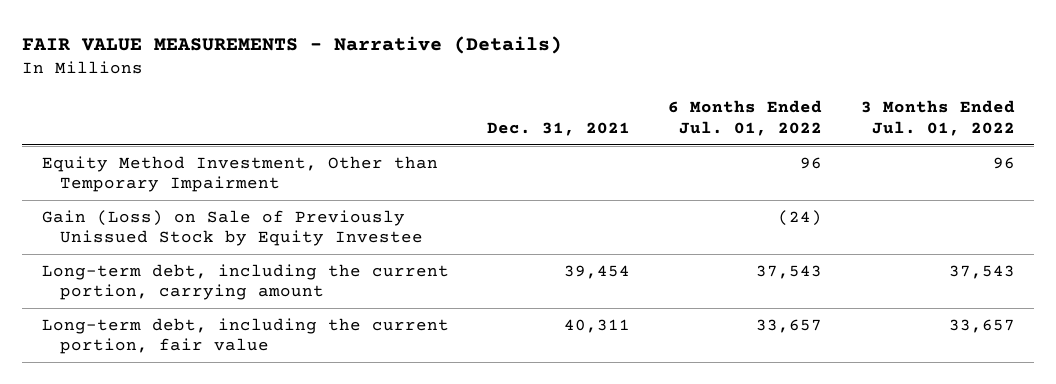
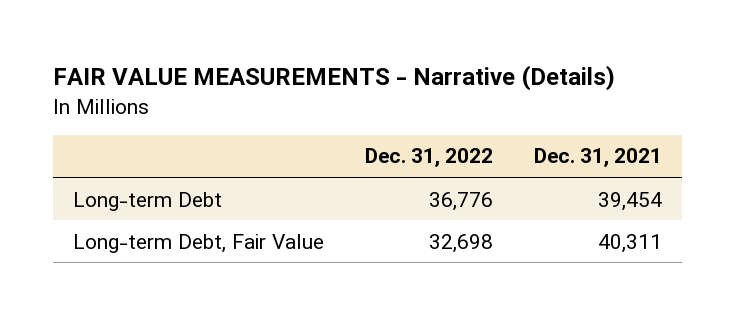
- | Dec. 31, 2021 | 6 Months Ended Jul. 01, 2022 | 3 Months Ended Jul. 01, 2022
+ | Dec. 31, 2022 | Dec. 31, 2021
- Equity Method Investment, Other than Temporary Impairment | | 96 | 96
- Gain (Loss) on Sale of Previously Unissued Stock by Equity Investee | | (24) |
- Long-term debt, including the current portion, carrying amount | 39,454 | 37,543 | 37,543
- Long-term debt, including the current portion, fair value | 40,311 | 33,657 | 33,657
+ Long-term Debt | 36,776 | 39,454
+ Long-term Debt, Fair Value | 32,698 | 40,311

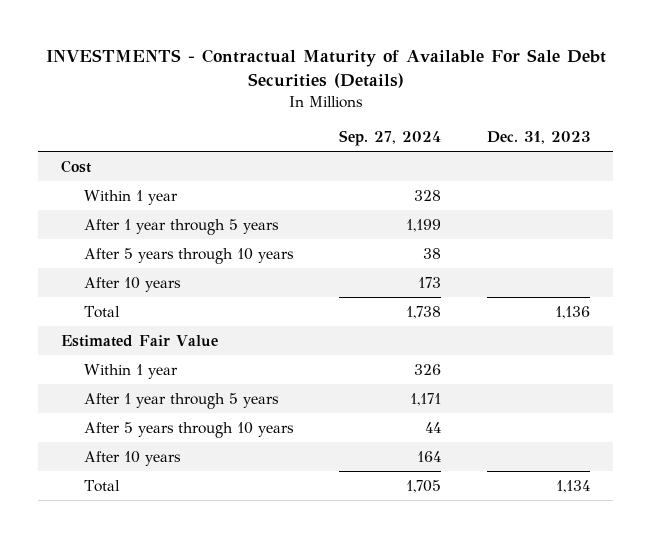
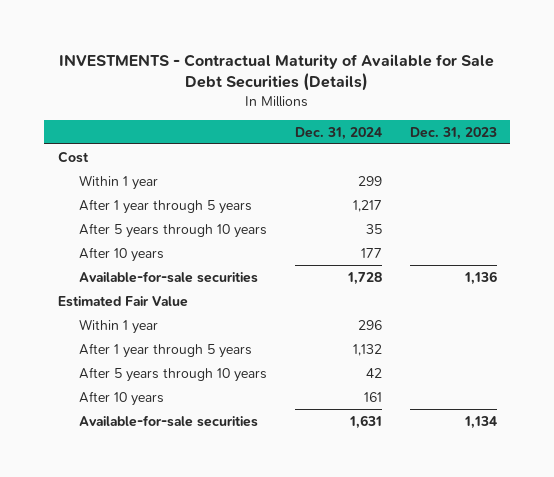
- INVESTMENTS - Contractual Maturity of Available For Sale Debt Securities (Details)
+ INVESTMENTS - Contractual Maturity of Available for Sale Debt Securities (Details)
- | Sep. 27, 2024 | Dec. 31, 2023
+ | Dec. 31, 2024 | Dec. 31, 2023
- Total | 1,738 | 1,136
+ Available-for-sale securities | 1,728 | 1,136
- Total | 1,705 | 1,134
+ Available-for-sale securities | 1,631 | 1,134

